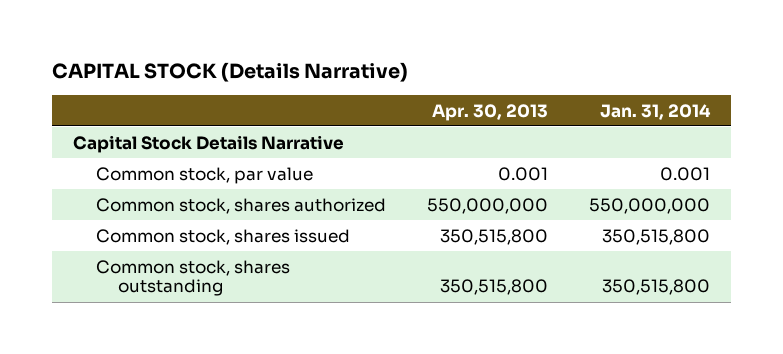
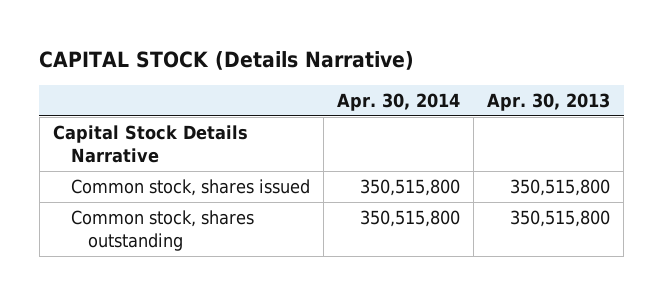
- | Apr. 30, 2013 | Jan. 31, 2014
+ | Apr. 30, 2014 | Apr. 30, 2013
- Common stock, par value | 0.001 | 0.001
- Common stock, shares authorized | 550,000,000 | 550,000,000

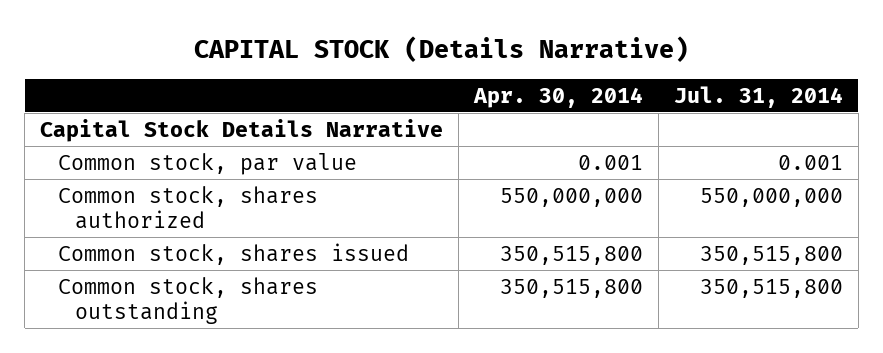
- | Apr. 30, 2014 | Apr. 30, 2013
+ | Apr. 30, 2014 | Jul. 31, 2014
+ Common stock, par value | 0.001 | 0.001
+ Common stock, shares authorized | 550,000,000 | 550,000,000

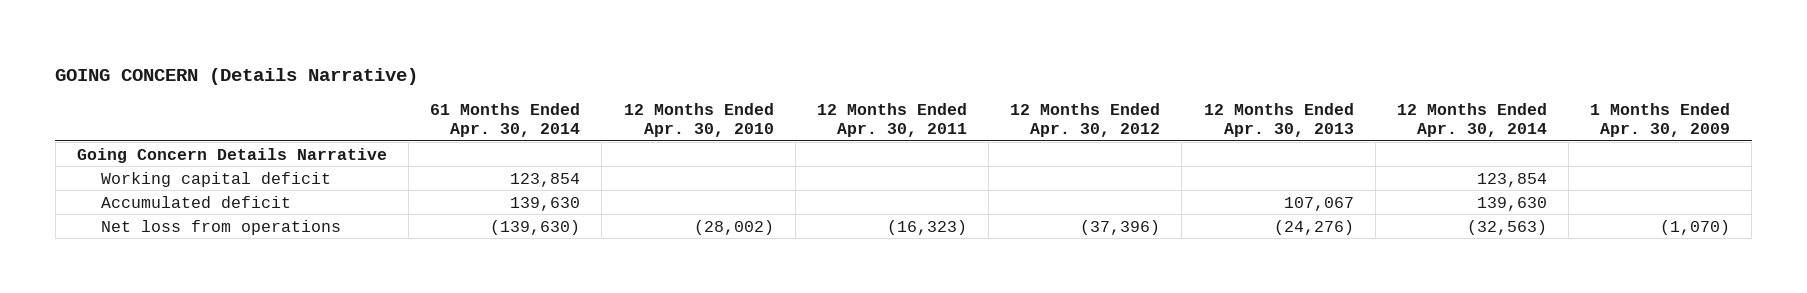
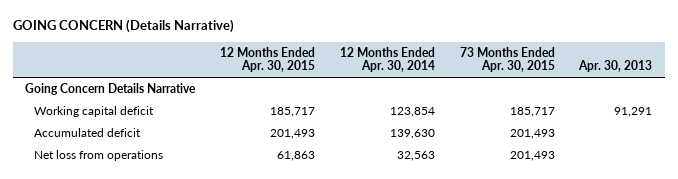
- | 61 Months Ended Apr. 30, 2014 | 12 Months Ended Apr. 30, 2010 | 12 Months Ended Apr. 30, 2011 | 12 Months Ended Apr. 30, 2012 | 12 Months Ended Apr. 30, 2013 | 12 Months Ended Apr. 30, 2014 | 1 Months Ended Apr. 30, 2009
+ | 12 Months Ended Apr. 30, 2015 | 12 Months Ended Apr. 30, 2014 | 73 Months Ended Apr. 30, 2015 | Apr. 30, 2013
- Net loss from operations | (139,630) | (28,002) | (16,323) | (37,396) | (24,276) | (32,563) | (1,070)
+ Net loss from operations | 61,863 | 32,563 | 201,493 |

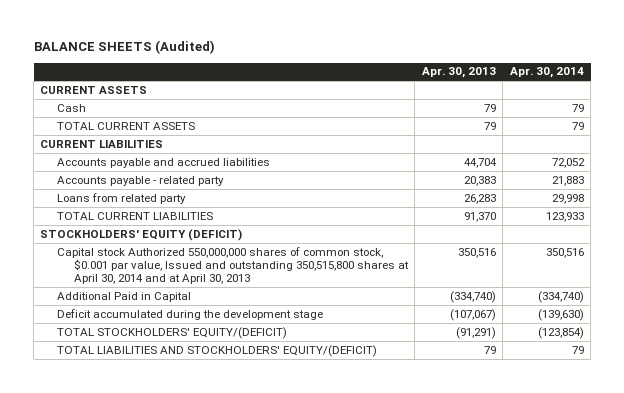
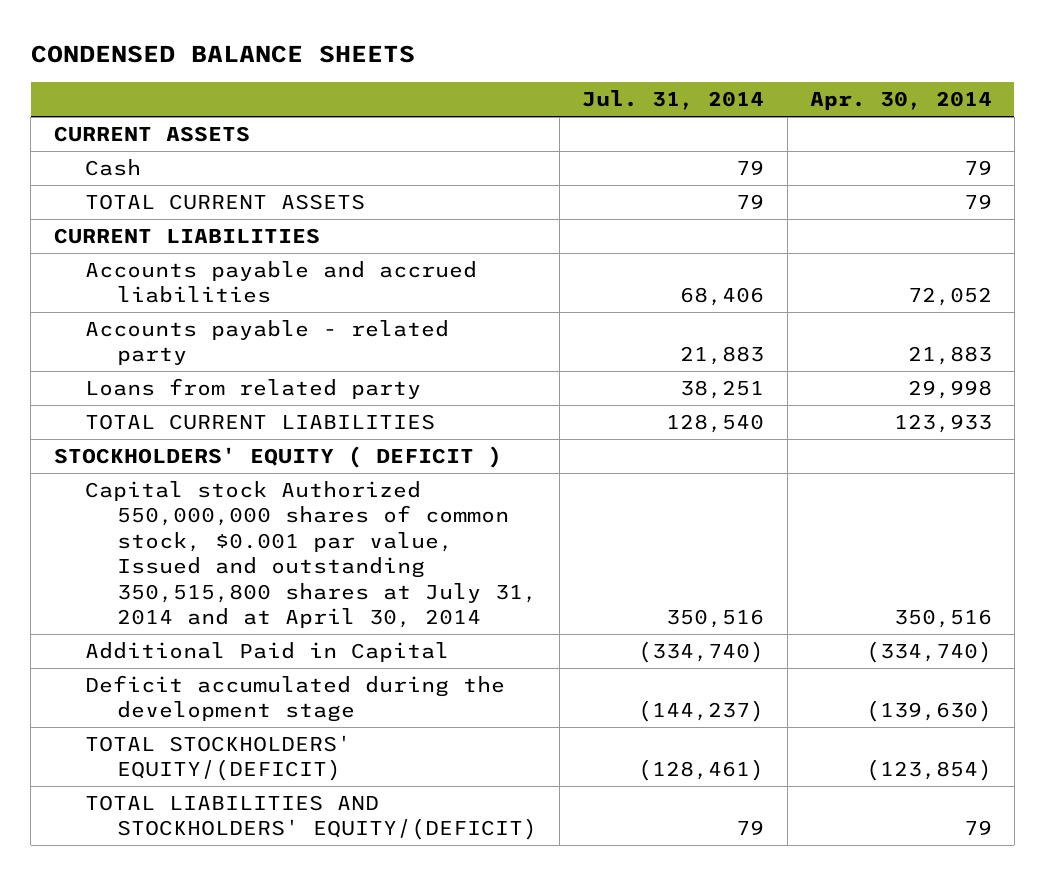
- BALANCE SHEETS (Audited)
+ CONDENSED BALANCE SHEETS
- | Apr. 30, 2013 | Apr. 30, 2014
+ | Jul. 31, 2014 | Apr. 30, 2014
- STOCKHOLDERS' EQUITY (DEFICIT)
- Capital stock Authorized 550,000,000 shares of common stock, $0.001 par value, Issued and outstanding 350,515,800 shares at April 30, 2014 and at April 30, 2013 | 350,516 | 350,516
+ STOCKHOLDERS' EQUITY ( DEFICIT )
+ Capital stock Authorized 550,000,000 shares of common stock, $0.001 par value, Issued and outstanding 350,515,800 shares at July 31, 2014 and at April 30, 2014 | 350,516 | 350,516

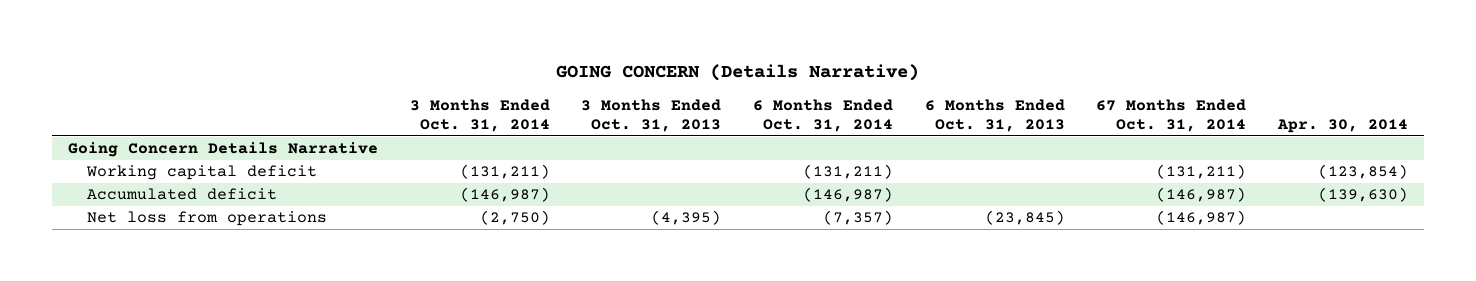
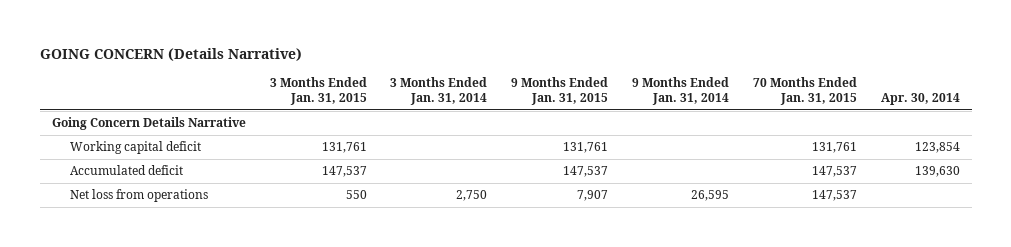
- | 3 Months Ended Oct. 31, 2014 | 3 Months Ended Oct. 31, 2013 | 6 Months Ended Oct. 31, 2014 | 6 Months Ended Oct. 31, 2013 | 67 Months Ended Oct. 31, 2014 | Apr. 30, 2014
+ | 3 Months Ended Jan. 31, 2015 | 3 Months Ended Jan. 31, 2014 | 9 Months Ended Jan. 31, 2015 | 9 Months Ended Jan. 31, 2014 | 70 Months Ended Jan. 31, 2015 | Apr. 30, 2014
- Working capital deficit | (131,211) | | (131,211) | | (131,211) | (123,854)
- Accumulated deficit | (146,987) | | (146,987) | | (146,987) | (139,630)
+ Working capital deficit | 131,761 | | 131,761 | | 131,761 | 123,854
+ Accumulated deficit | 147,537 | | 147,537 | | 147,537 | 139,630

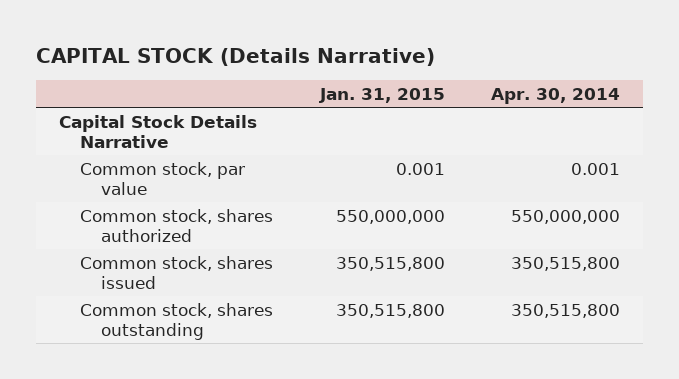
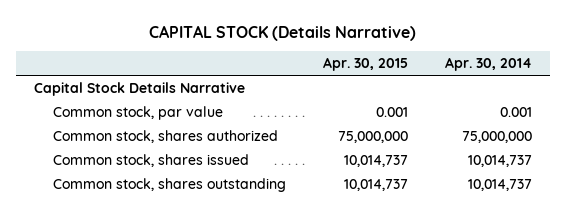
- | Jan. 31, 2015 | Apr. 30, 2014
+ | Apr. 30, 2015 | Apr. 30, 2014
- Common stock, shares authorized | 550,000,000 | 550,000,000
- Common stock, shares issued | 350,515,800 | 350,515,800
- Common stock, shares outstanding | 350,515,800 | 350,515,800
+ Common stock, shares authorized | 75,000,000 | 75,000,000
+ Common stock, shares issued | 10,014,737 | 10,014,737
+ Common stock, shares outstanding | 10,014,737 | 10,014,737

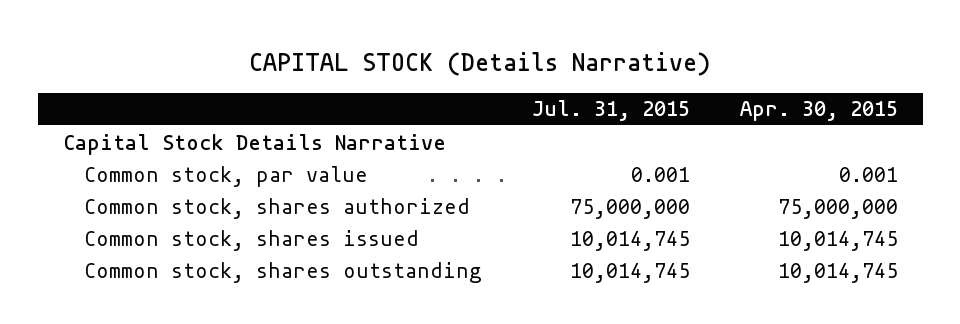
- | Apr. 30, 2015 | Apr. 30, 2014
+ | Jul. 31, 2015 | Apr. 30, 2015
- Common stock, shares issued | 10,014,737 | 10,014,737
- Common stock, shares outstanding | 10,014,737 | 10,014,737
+ Common stock, shares issued | 10,014,745 | 10,014,745
+ Common stock, shares outstanding | 10,014,745 | 10,014,745

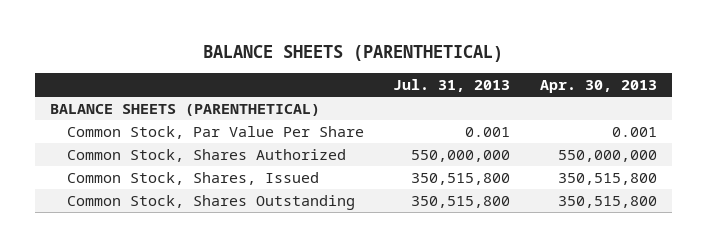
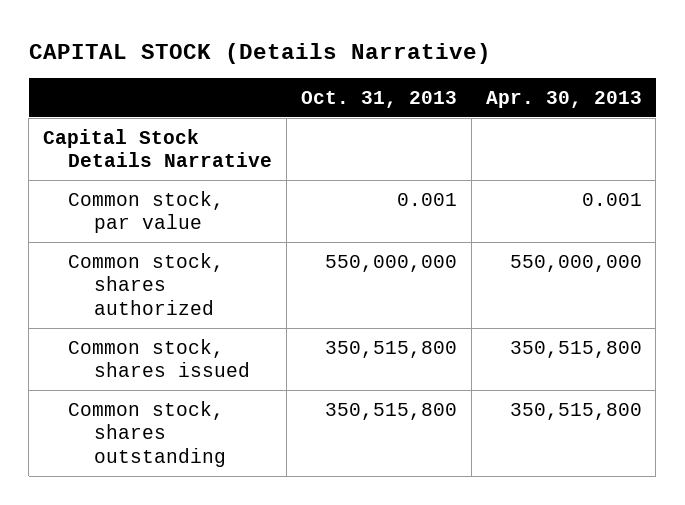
- BALANCE SHEETS (PARENTHETICAL)
+ CAPITAL STOCK (Details Narrative)
- | Jul. 31, 2013 | Apr. 30, 2013
+ | Oct. 31, 2013 | Apr. 30, 2013
- BALANCE SHEETS (PARENTHETICAL)
- Common Stock, Par Value Per Share | 0.001 | 0.001
- Common Stock, Shares Authorized | 550,000,000 | 550,000,000
- Common Stock, Shares, Issued | 350,515,800 | 350,515,800
- Common Stock, Shares Outstanding | 350,515,800 | 350,515,800
+ Capital Stock Details Narrative
+ Common stock, par value | 0.001 | 0.001
+ Common stock, shares authorized | 550,000,000 | 550,000,000
+ Common stock, shares issued | 350,515,800 | 350,515,800
+ Common stock, shares outstanding | 350,515,800 | 350,515,800

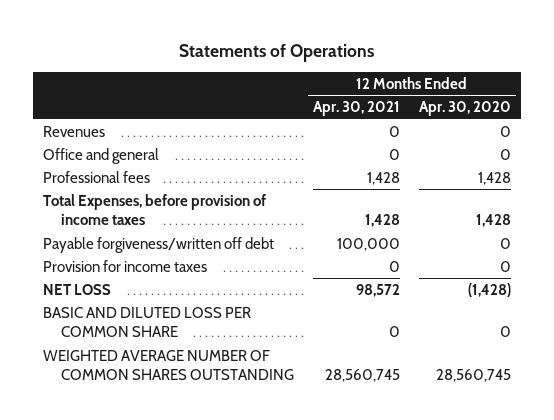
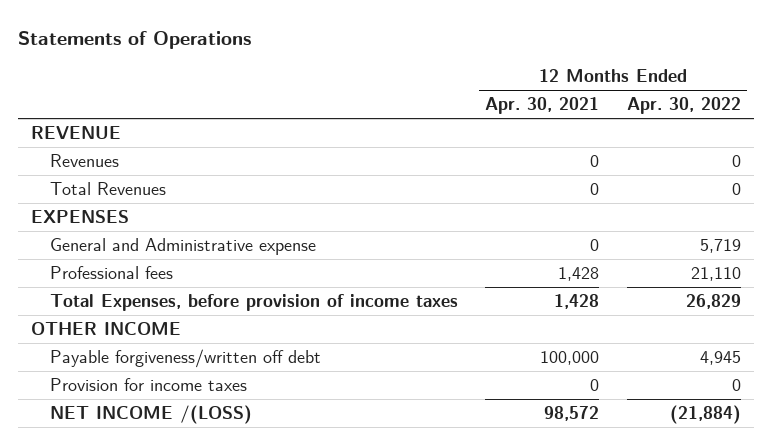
- | 12 Months Ended Apr. 30, 2021 | 12 Months Ended Apr. 30, 2020
+ | 12 Months Ended Apr. 30, 2021 | 12 Months Ended Apr. 30, 2022
+ REVENUE
- Office and general | 0 | 0
+ Total Revenues | 0 | 0
+ EXPENSES
+ General and Administrative expense | 0 | 5,719
+ OTHER INCOME
- NET LOSS | 98,572 | (1,428)
- BASIC AND DILUTED LOSS PER COMMON SHARE | 0 | 0
- WEIGHTED AVERAGE NUMBER OF COMMON SHARES OUTSTANDING | 28,560,745 | 28,560,745
+ NET INCOME /(LOSS) | 98,572 | (21,884)

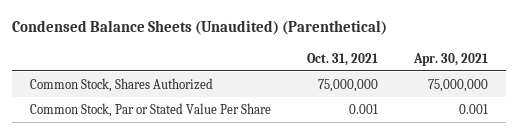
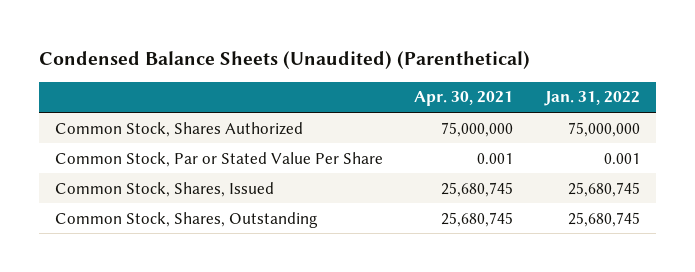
- | Oct. 31, 2021 | Apr. 30, 2021
+ | Apr. 30, 2021 | Jan. 31, 2022
+ Common Stock, Shares, Issued | 25,680,745 | 25,680,745
+ Common Stock, Shares, Outstanding | 25,680,745 | 25,680,745

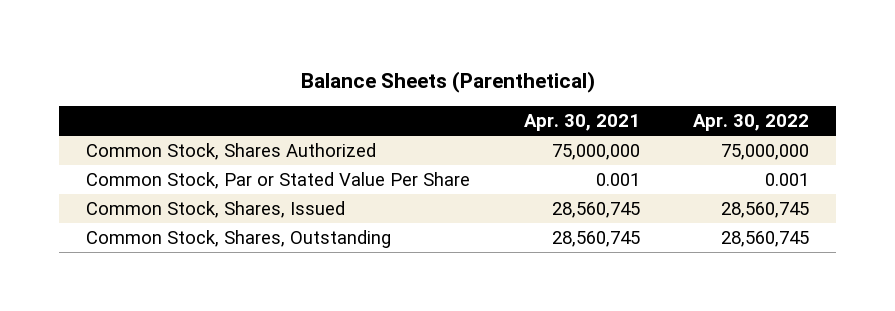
- Condensed Balance Sheets (Unaudited) (Parenthetical)
+ Balance Sheets (Parenthetical)
- | Apr. 30, 2021 | Jan. 31, 2022
+ | Apr. 30, 2021 | Apr. 30, 2022
- Common Stock, Shares, Issued | 25,680,745 | 25,680,745
- Common Stock, Shares, Outstanding | 25,680,745 | 25,680,745
+ Common Stock, Shares, Issued | 28,560,745 | 28,560,745
+ Common Stock, Shares, Outstanding | 28,560,745 | 28,560,745

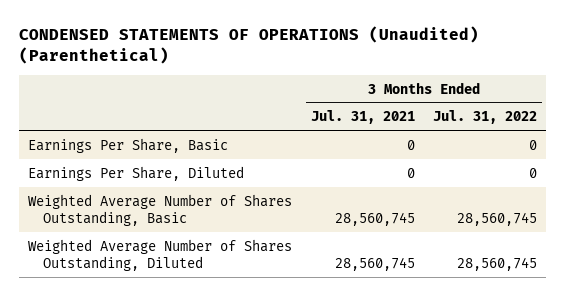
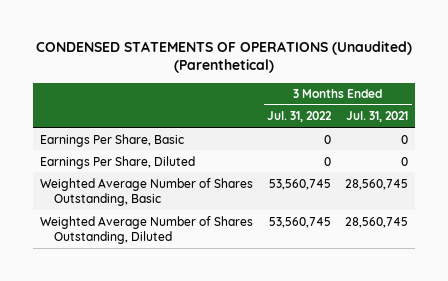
- | 3 Months Ended Jul. 31, 2021 | 3 Months Ended Jul. 31, 2022
+ | 3 Months Ended Jul. 31, 2022 | 3 Months Ended Jul. 31, 2021
- Weighted Average Number of Shares Outstanding, Basic | 28,560,745 | 28,560,745
- Weighted Average Number of Shares Outstanding, Diluted | 28,560,745 | 28,560,745
+ Weighted Average Number of Shares Outstanding, Basic | 53,560,745 | 28,560,745
+ Weighted Average Number of Shares Outstanding, Diluted | 53,560,745 | 28,560,745

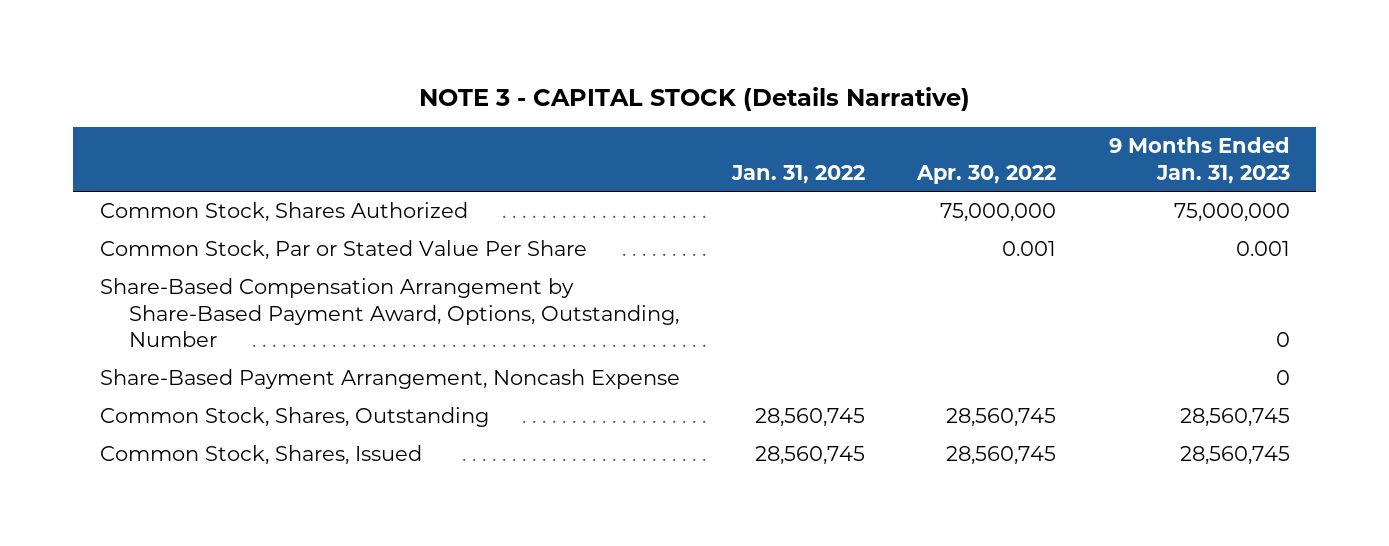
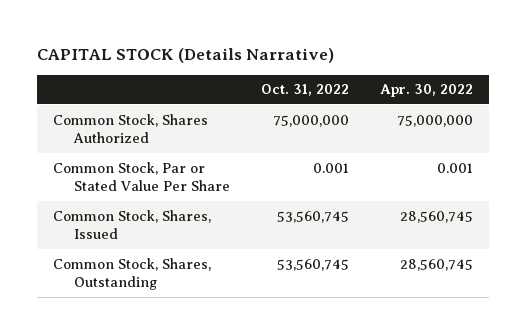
- NOTE 3 - CAPITAL STOCK (Details Narrative)
+ CAPITAL STOCK (Details Narrative)
- | Jan. 31, 2022 | Apr. 30, 2022 | 9 Months Ended Jan. 31, 2023
+ | Oct. 31, 2022 | Apr. 30, 2022
- Share-Based Compensation Arrangement by Share-Based Payment Award, Options, Outstanding, Number | | | 0
- Share-Based Payment Arrangement, Noncash Expense | | | 0
moved down: Common Stock, Shares, Outstanding | 53,560,745 | 28,560,745

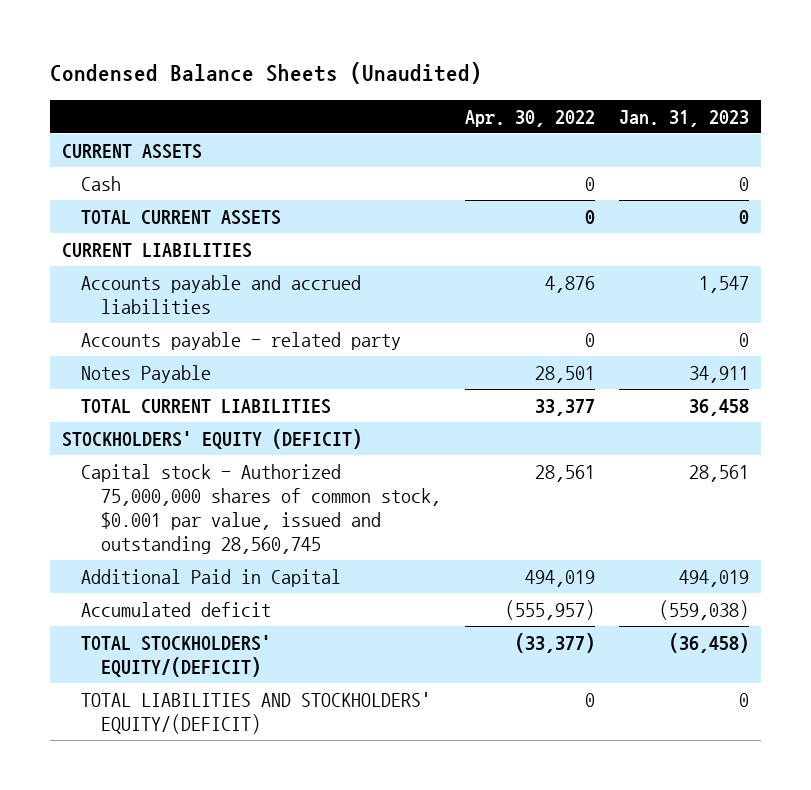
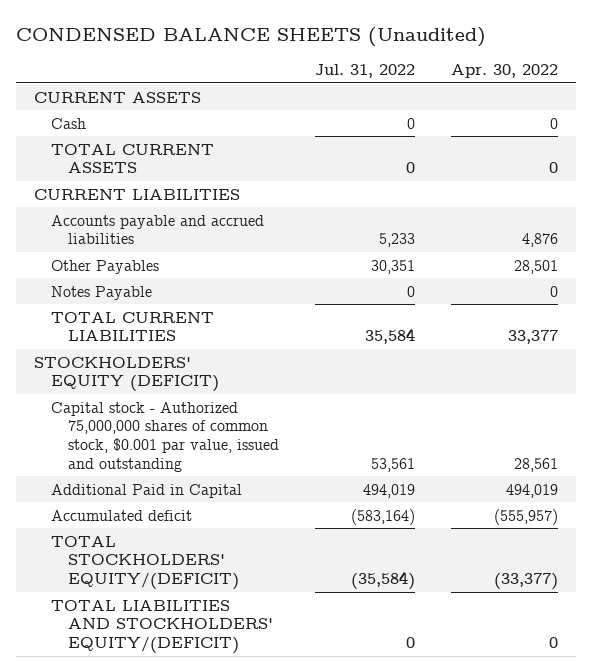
- Condensed Balance Sheets (Unaudited)
+ CONDENSED BALANCE SHEETS (Unaudited)
- | Apr. 30, 2022 | Jan. 31, 2023
+ | Jul. 31, 2022 | Apr. 30, 2022
- Accounts payable - related party | 0 | 0
- Notes Payable | 28,501 | 34,911
+ Other Payables | 30,351 | 28,501
+ Notes Payable | 0 | 0
- Capital stock - Authorized 75,000,000 shares of common stock, $0.001 par value, issued and outstanding 28,560,745 | 28,561 | 28,561
+ Capital stock - Authorized 75,000,000 shares of common stock, $0.001 par value, issued and outstanding | 53,561 | 28,561

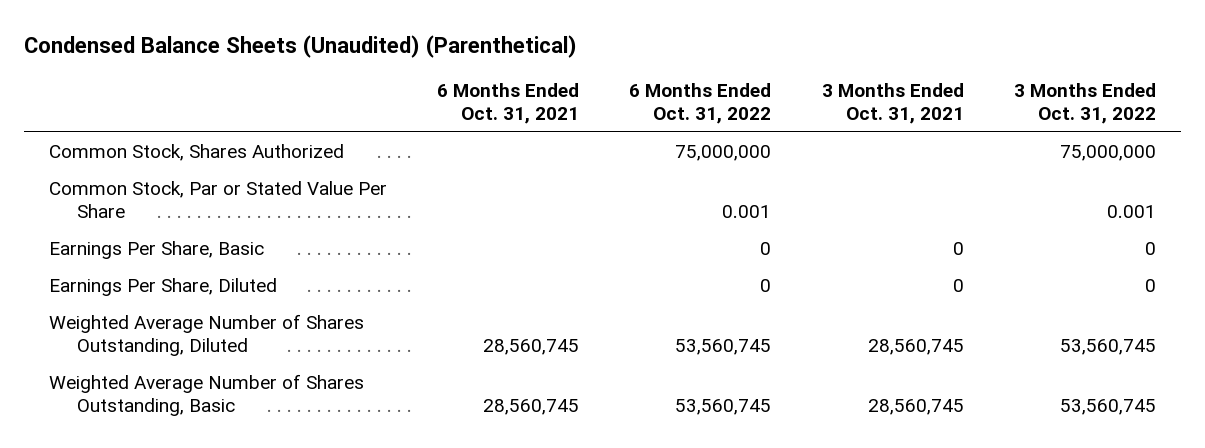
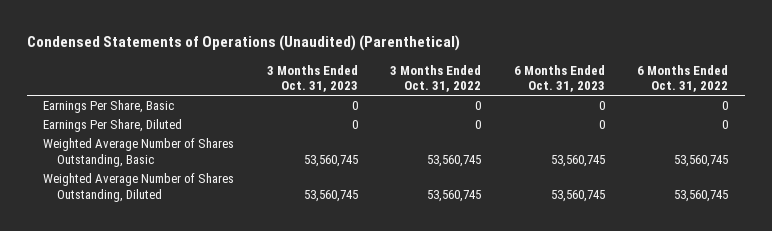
- Condensed Balance Sheets (Unaudited) (Parenthetical)
+ Condensed Statements of Operations (Unaudited) (Parenthetical)
- | 6 Months Ended Oct. 31, 2021 | 6 Months Ended Oct. 31, 2022 | 3 Months Ended Oct. 31, 2021 | 3 Months Ended Oct. 31, 2022
+ | 3 Months Ended Oct. 31, 2023 | 3 Months Ended Oct. 31, 2022 | 6 Months Ended Oct. 31, 2023 | 6 Months Ended Oct. 31, 2022
- Common Stock, Shares Authorized | | 75,000,000 | | 75,000,000
- Common Stock, Par or Stated Value Per Share | | 0.001 | | 0.001
moved down: Weighted Average Number of Shares Outstanding, Diluted | 53,560,745 | 53,560,745 | 53,560,745 | 53,560,745

